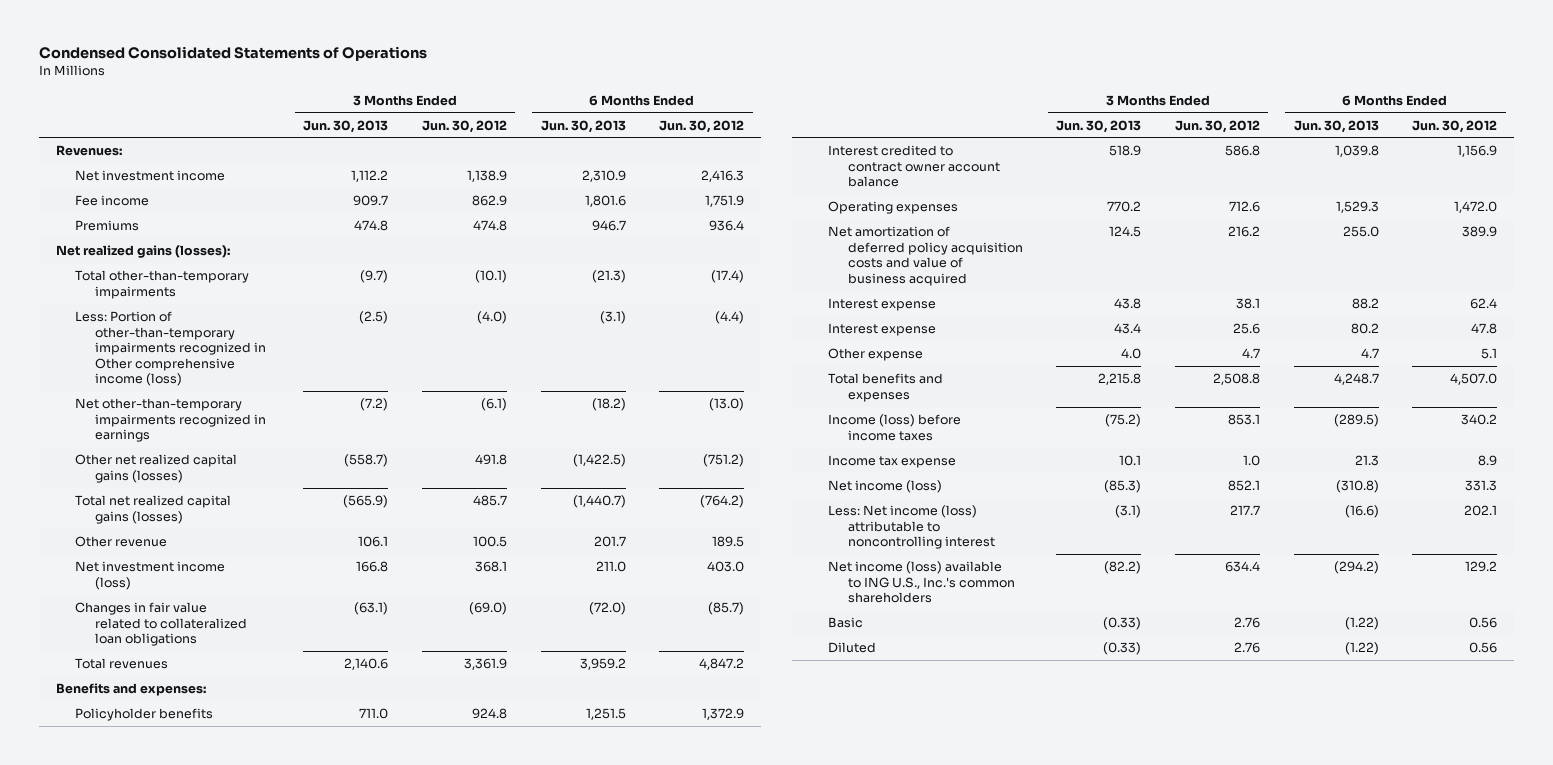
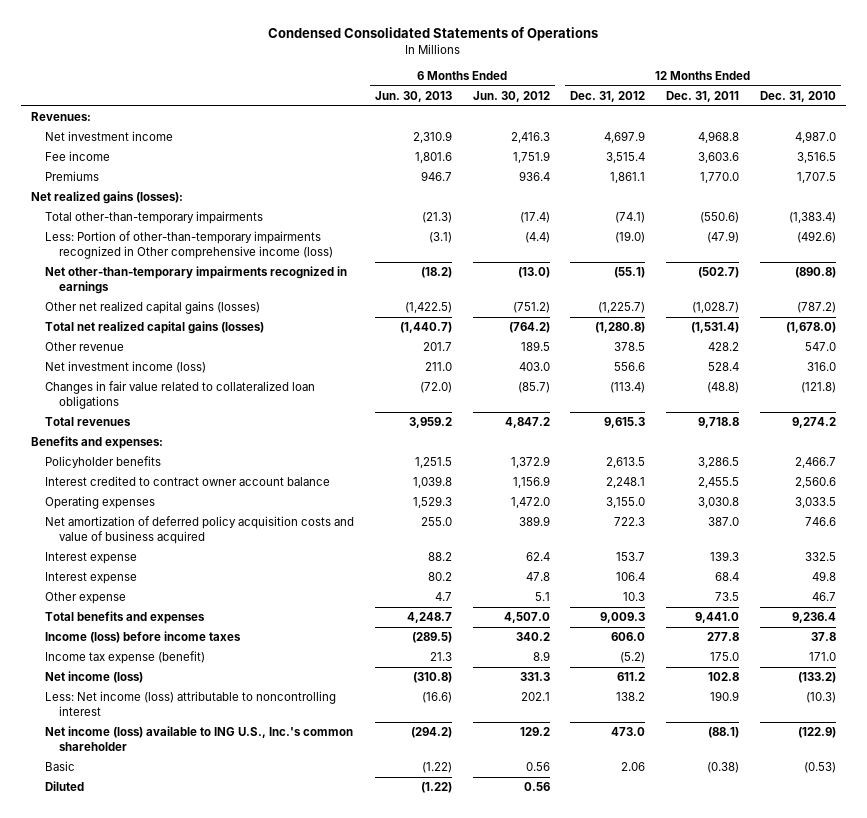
- | 3 Months Ended Jun. 30, 2013 | 3 Months Ended Jun. 30, 2012 | 6 Months Ended Jun. 30, 2013 | 6 Months Ended Jun. 30, 2012
+ | 6 Months Ended Jun. 30, 2013 | 6 Months Ended Jun. 30, 2012 | 12 Months Ended Dec. 31, 2012 | 12 Months Ended Dec. 31, 2011 | 12 Months Ended Dec. 31, 2010
- Income tax expense | 10.1 | 1.0 | 21.3 | 8.9
+ Income tax expense (benefit) | 21.3 | 8.9 | (5.2) | 175.0 | 171.0
- Net income (loss) available to ING U.S., Inc.'s common shareholders | (82.2) | 634.4 | (294.2) | 129.2
+ Net income (loss) available to ING U.S., Inc.'s common shareholder | (294.2) | 129.2 | 473.0 | (88.1) | (122.9)

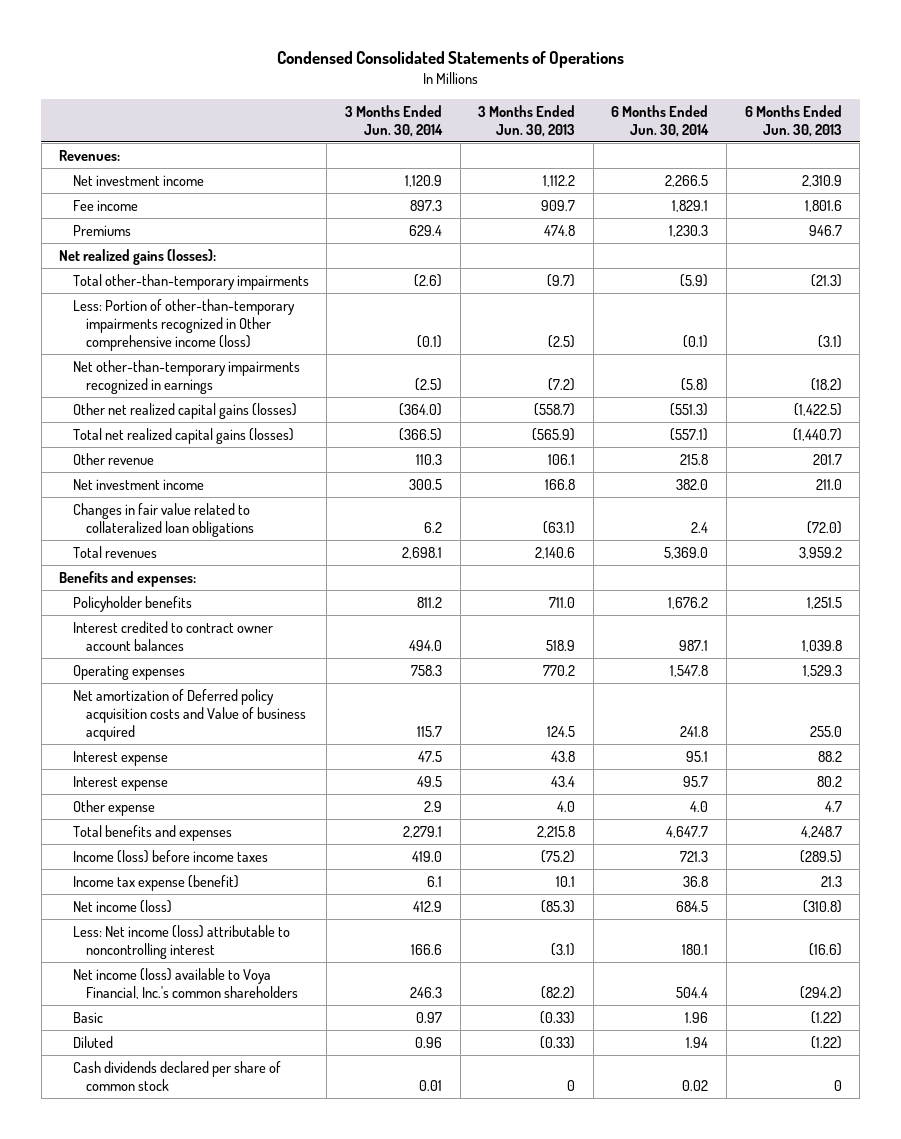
- | 6 Months Ended Jun. 30, 2013 | 6 Months Ended Jun. 30, 2012 | 12 Months Ended Dec. 31, 2012 | 12 Months Ended Dec. 31, 2011 | 12 Months Ended Dec. 31, 2010
+ | 3 Months Ended Jun. 30, 2014 | 3 Months Ended Jun. 30, 2013 | 6 Months Ended Jun. 30, 2014 | 6 Months Ended Jun. 30, 2013
- Net investment income (loss) | 211.0 | 403.0 | 556.6 | 528.4 | 316.0
+ Net investment income | 300.5 | 166.8 | 382.0 | 211.0
- Interest credited to contract owner account balance | 1,039.8 | 1,156.9 | 2,248.1 | 2,455.5 | 2,560.6
+ Interest credited to contract owner account balances | 494.0 | 518.9 | 987.1 | 1,039.8
- Net amortization of deferred policy acquisition costs and value of business acquired | 255.0 | 389.9 | 722.3 | 387.0 | 746.6
+ Net amortization of Deferred policy acquisition costs and Value of business acquired | 115.7 | 124.5 | 241.8 | 255.0
- Net income (loss) available to ING U.S., Inc.'s common shareholder | (294.2) | 129.2 | 473.0 | (88.1) | (122.9)
+ Net income (loss) available to Voya Financial, Inc.'s common shareholders | 246.3 | (82.2) | 504.4 | (294.2)
+ Cash dividends declared per share of common stock | 0.01 | 0 | 0.02 | 0

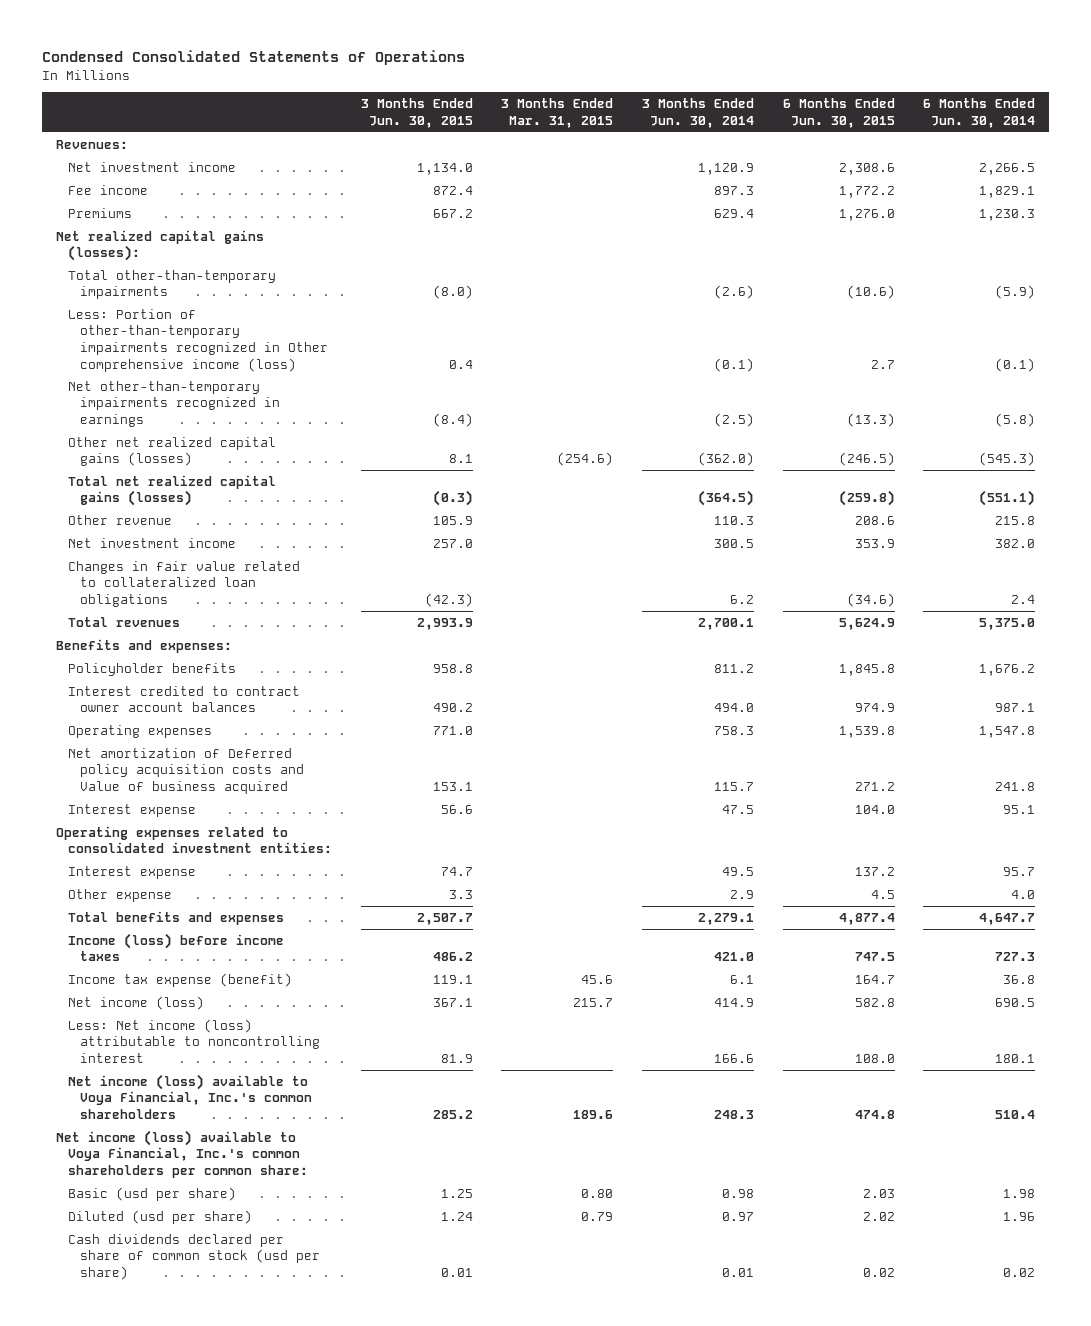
- | 3 Months Ended Jun. 30, 2014 | 3 Months Ended Jun. 30, 2013 | 6 Months Ended Jun. 30, 2014 | 6 Months Ended Jun. 30, 2013
+ | 3 Months Ended Jun. 30, 2015 | 3 Months Ended Mar. 31, 2015 | 3 Months Ended Jun. 30, 2014 | 6 Months Ended Jun. 30, 2015 | 6 Months Ended Jun. 30, 2014
- Net realized gains (losses):
+ Net realized capital gains (losses):
- Other net realized capital gains (losses) | (364.0) | (558.7) | (551.3) | (1,422.5)
- Total net realized capital gains (losses) | (366.5) | (565.9) | (557.1) | (1,440.7)
+ Other net realized capital gains (losses) | 8.1 | (254.6) | (362.0) | (246.5) | (545.3)
+ Total net realized capital gains (losses) | (0.3) | | (364.5) | (259.8) | (551.1)
- Total revenues | 2,698.1 | 2,140.6 | 5,369.0 | 3,959.2
+ Total revenues | 2,993.9 | | 2,700.1 | 5,624.9 | 5,375.0
+ Operating expenses related to consolidated investment entities:
- Income (loss) before income taxes | 419.0 | (75.2) | 721.3 | (289.5)
+ Income (loss) before income taxes | 486.2 | | 421.0 | 747.5 | 727.3
- Net income (loss) | 412.9 | (85.3) | 684.5 | (310.8)
+ Net income (loss) | 367.1 | 215.7 | 414.9 | 582.8 | 690.5
- Net income (loss) available to Voya Financial, Inc.'s common shareholders | 246.3 | (82.2) | 504.4 | (294.2)
- Basic | 0.97 | (0.33) | 1.96 | (1.22)
- Diluted | 0.96 | (0.33) | 1.94 | (1.22)
- Cash dividends declared per share of common stock | 0.01 | 0 | 0.02 | 0
+ Net income (loss) available to Voya Financial, Inc.'s common shareholders | 285.2 | 189.6 | 248.3 | 474.8 | 510.4
+ Net income (loss) available to Voya Financial, Inc.'s common shareholders per common share:
+ Basic (usd per share) | 1.25 | 0.80 | 0.98 | 2.03 | 1.98
+ Diluted (usd per share) | 1.24 | 0.79 | 0.97 | 2.02 | 1.96
+ Cash dividends declared per share of common stock (usd per share) | 0.01 | | 0.01 | 0.02 | 0.02

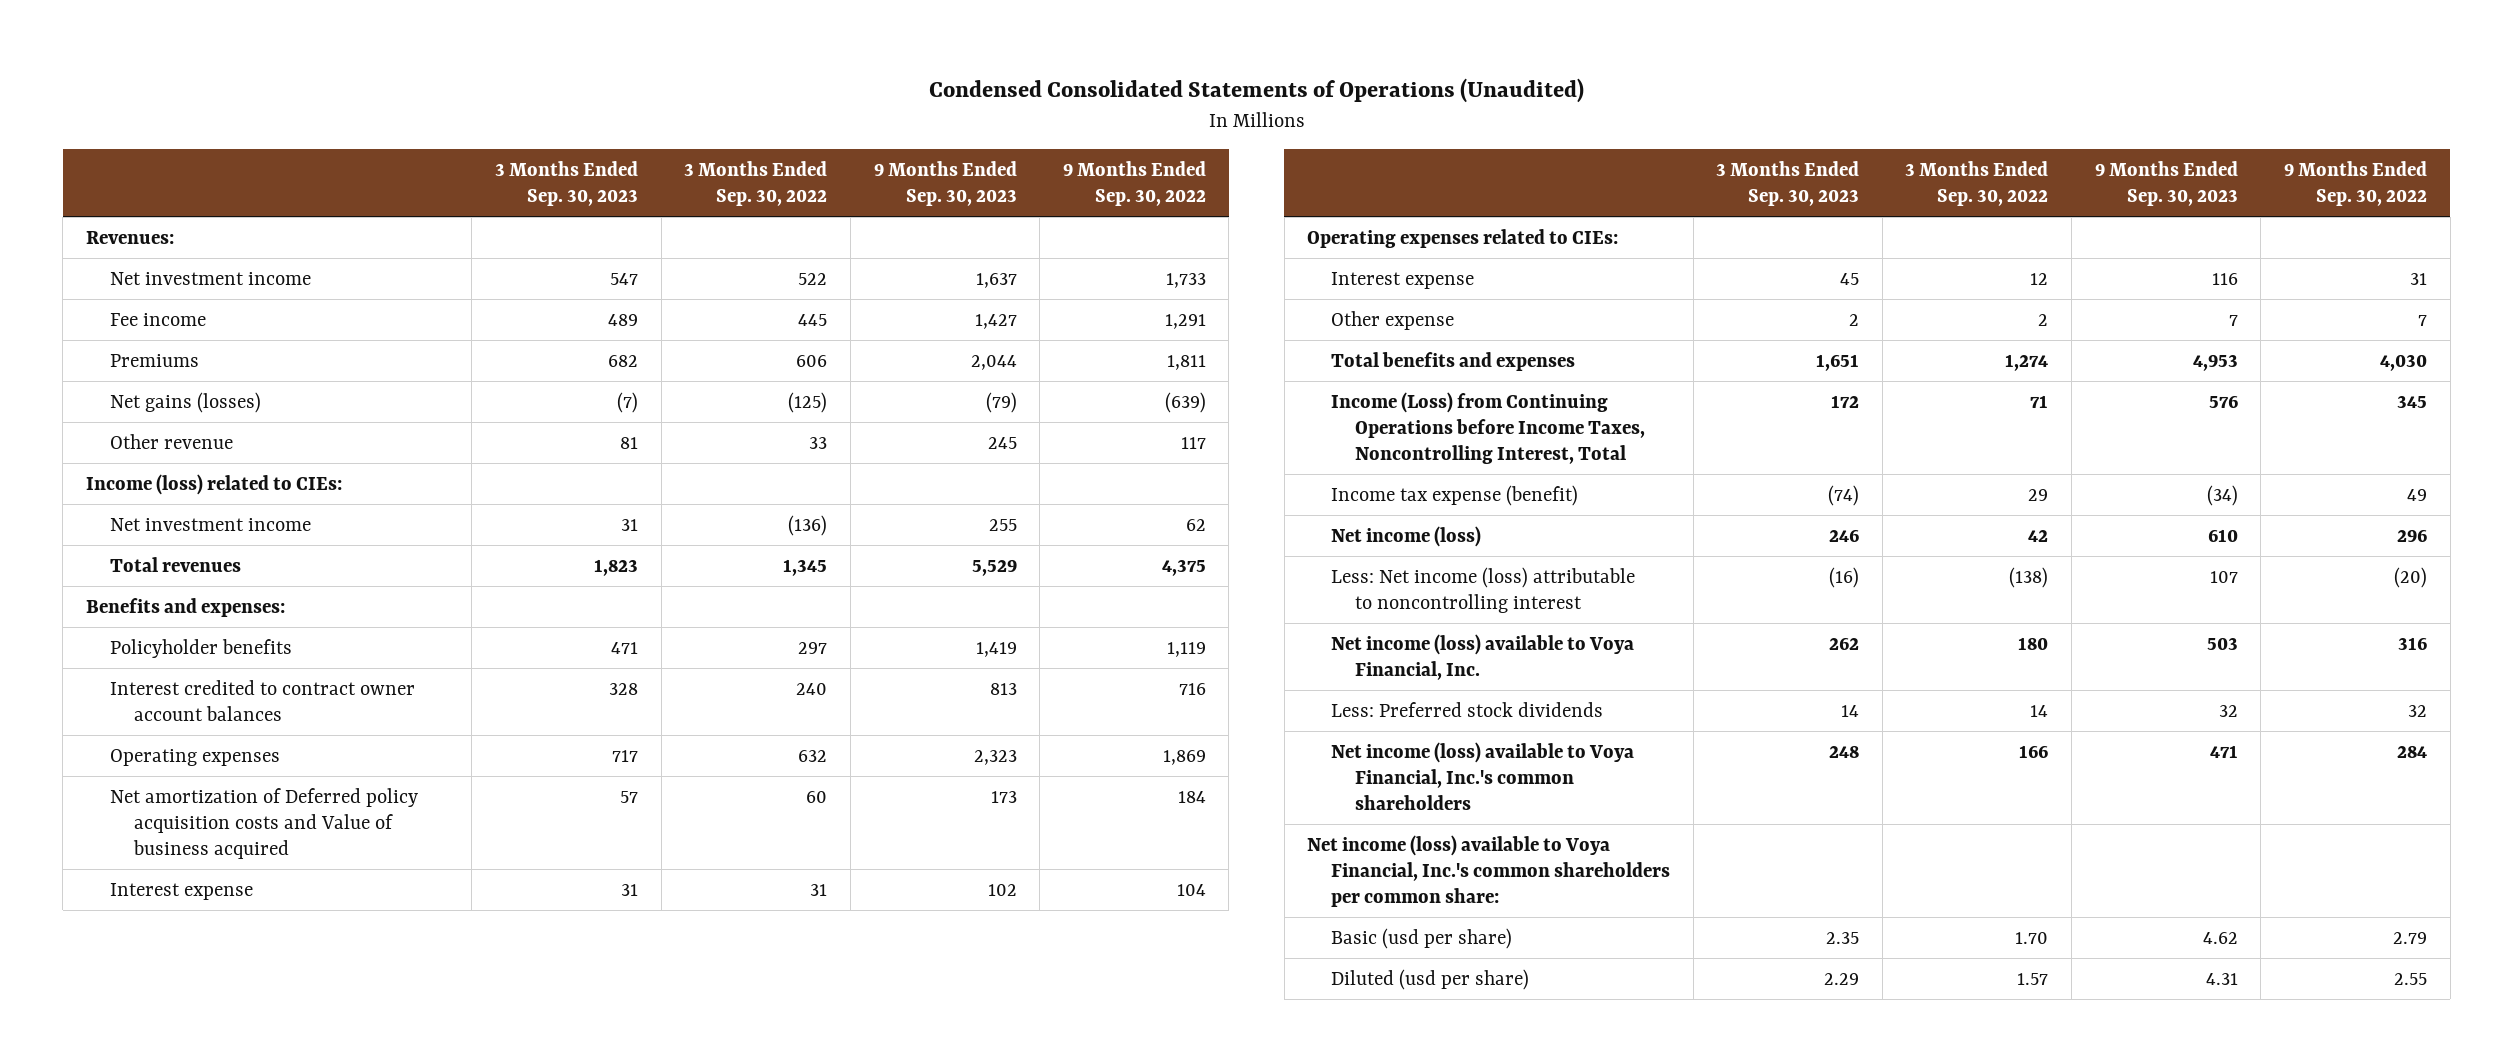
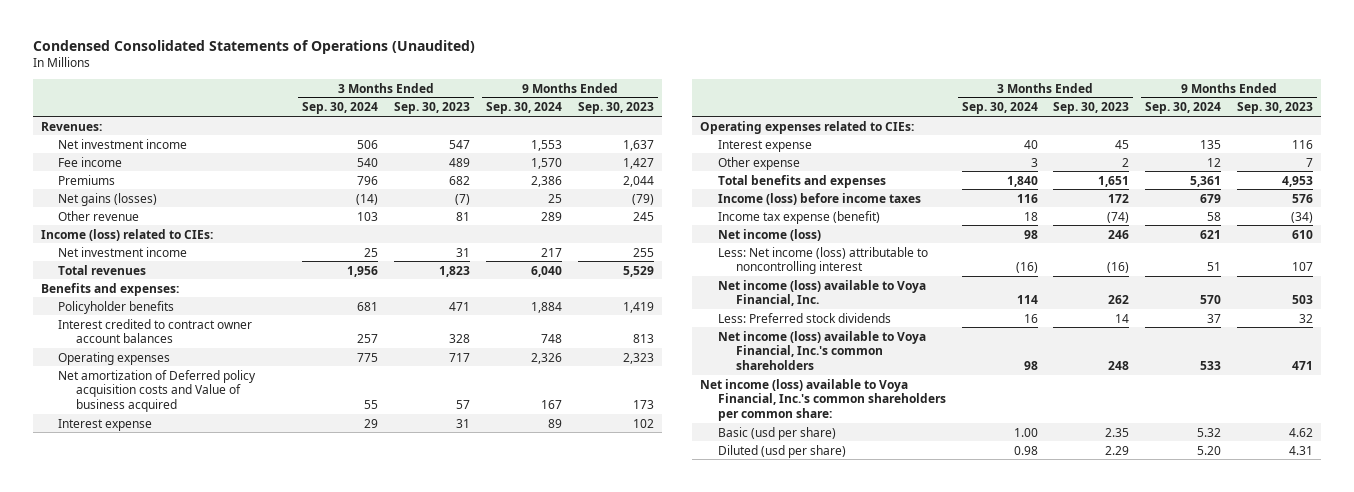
- | 3 Months Ended Sep. 30, 2023 | 3 Months Ended Sep. 30, 2022 | 9 Months Ended Sep. 30, 2023 | 9 Months Ended Sep. 30, 2022
+ | 3 Months Ended Sep. 30, 2024 | 3 Months Ended Sep. 30, 2023 | 9 Months Ended Sep. 30, 2024 | 9 Months Ended Sep. 30, 2023
- Income (Loss) from Continuing Operations before Income Taxes, Noncontrolling Interest, Total | 172 | 71 | 576 | 345
+ Income (loss) before income taxes | 116 | 172 | 679 | 576

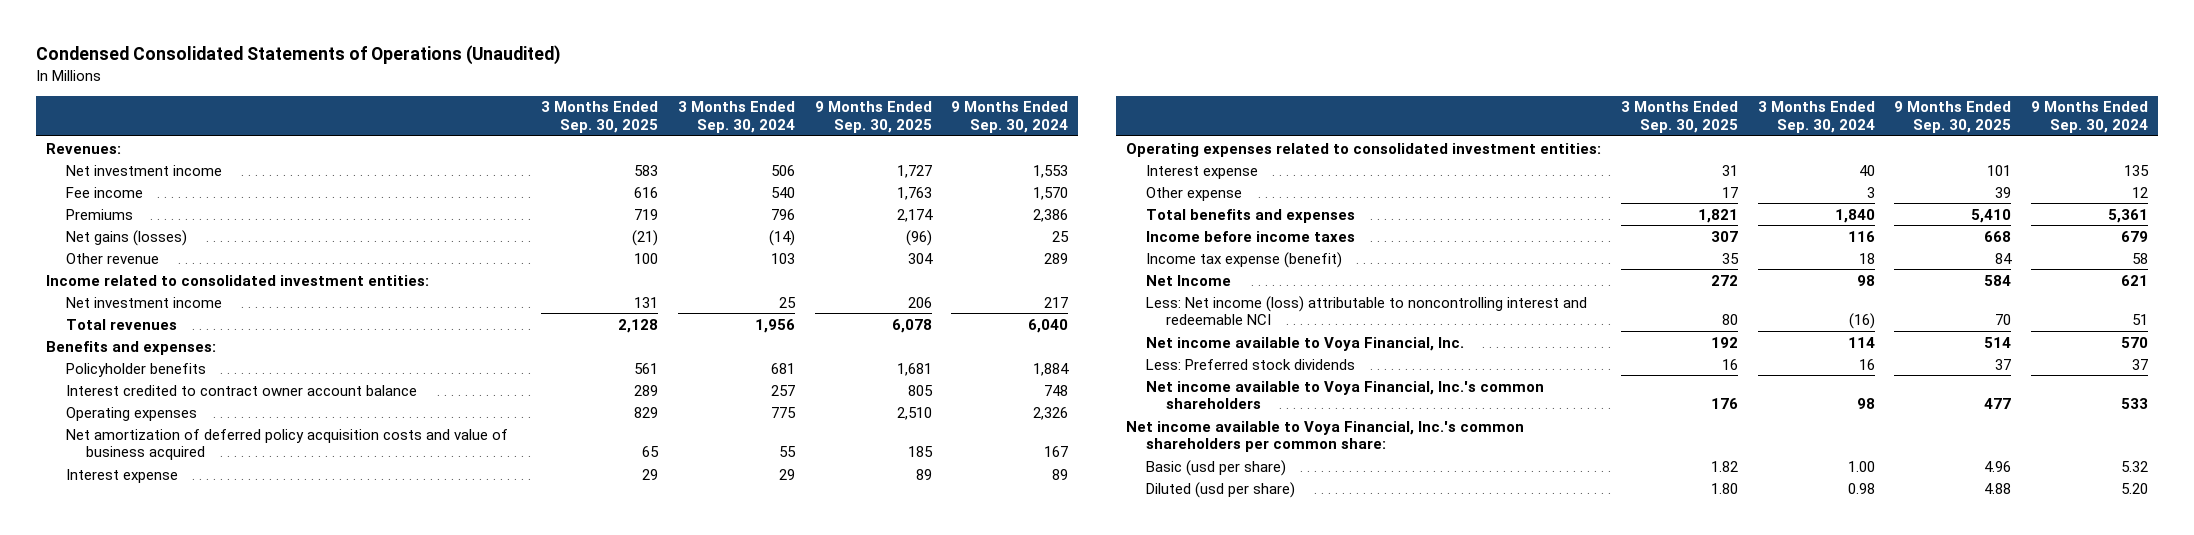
- | 3 Months Ended Sep. 30, 2024 | 3 Months Ended Sep. 30, 2023 | 9 Months Ended Sep. 30, 2024 | 9 Months Ended Sep. 30, 2023
+ | 3 Months Ended Sep. 30, 2025 | 3 Months Ended Sep. 30, 2024 | 9 Months Ended Sep. 30, 2025 | 9 Months Ended Sep. 30, 2024
- Income (loss) related to CIEs:
+ Income related to consolidated investment entities:
- Interest credited to contract owner account balances | 257 | 328 | 748 | 813
+ Interest credited to contract owner account balance | 289 | 257 | 805 | 748
- Net amortization of Deferred policy acquisition costs and Value of business acquired | 55 | 57 | 167 | 173
+ Net amortization of deferred policy acquisition costs and value of business acquired | 65 | 55 | 185 | 167
- Operating expenses related to CIEs:
+ Operating expenses related to consolidated investment entities:
- Income (loss) before income taxes | 116 | 172 | 679 | 576
+ Income before income taxes | 307 | 116 | 668 | 679
- Net income (loss) | 98 | 246 | 621 | 610
- Less: Net income (loss) attributable to noncontrolling interest | (16) | (16) | 51 | 107
- Net income (loss) available to Voya Financial, Inc. | 114 | 262 | 570 | 503
+ Net Income | 272 | 98 | 584 | 621
+ Less: Net income (loss) attributable to noncontrolling interest and redeemable NCI | 80 | (16) | 70 | 51
+ Net income available to Voya Financial, Inc. | 192 | 114 | 514 | 570
- Net income (loss) available to Voya Financial, Inc.'s common shareholders | 98 | 248 | 533 | 471
- Net income (loss) available to Voya Financial, Inc.'s common shareholders per common share:
+ Net income available to Voya Financial, Inc.'s common shareholders | 176 | 98 | 477 | 533
+ Net income available to Voya Financial, Inc.'s common shareholders per common share:

